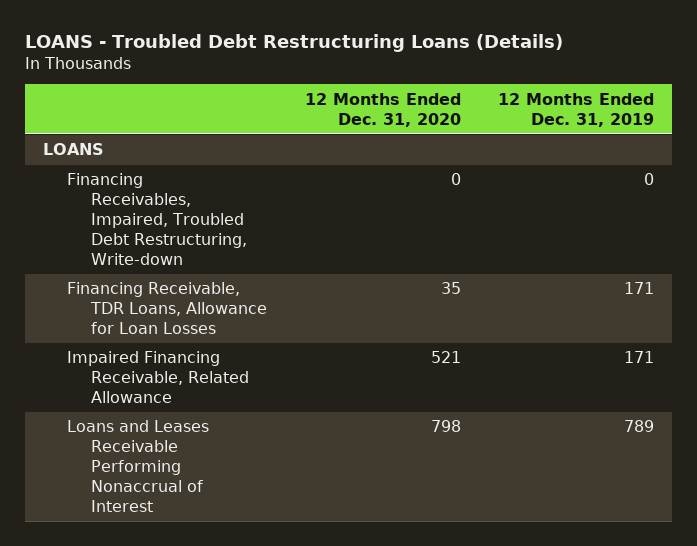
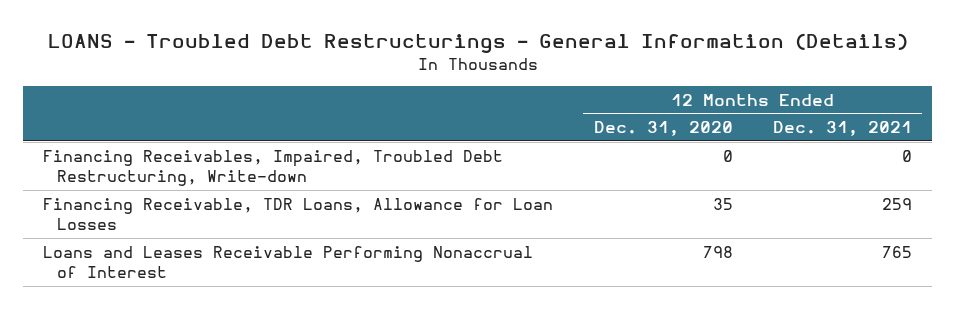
- LOANS - Troubled Debt Restructuring Loans (Details)
+ LOANS - Troubled Debt Restructurings - General Information (Details)
- | 12 Months Ended Dec. 31, 2020 | 12 Months Ended Dec. 31, 2019
+ | 12 Months Ended Dec. 31, 2020 | 12 Months Ended Dec. 31, 2021
- LOANS
- Impaired Financing Receivable, Related Allowance | 521 | 171

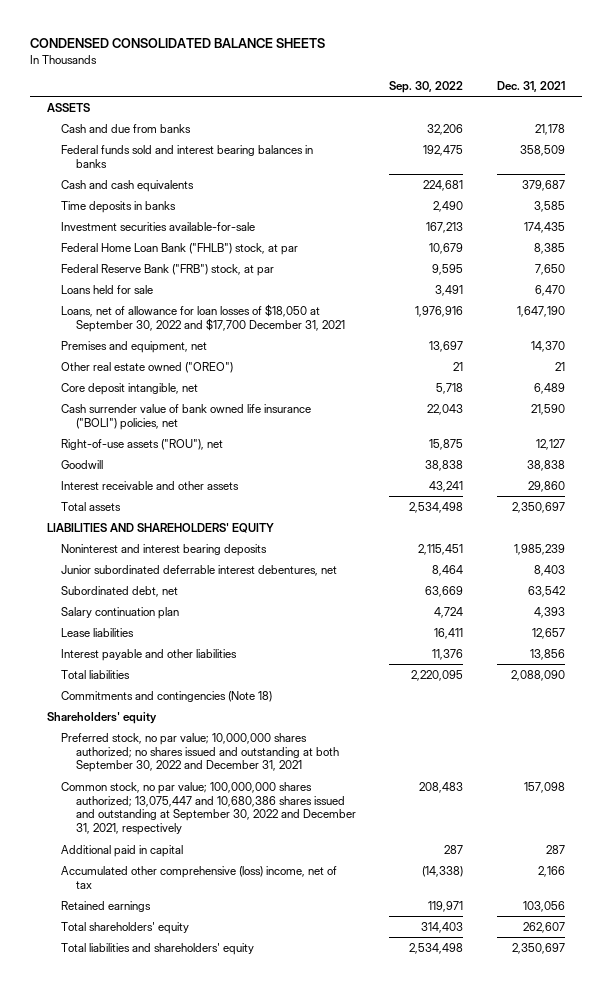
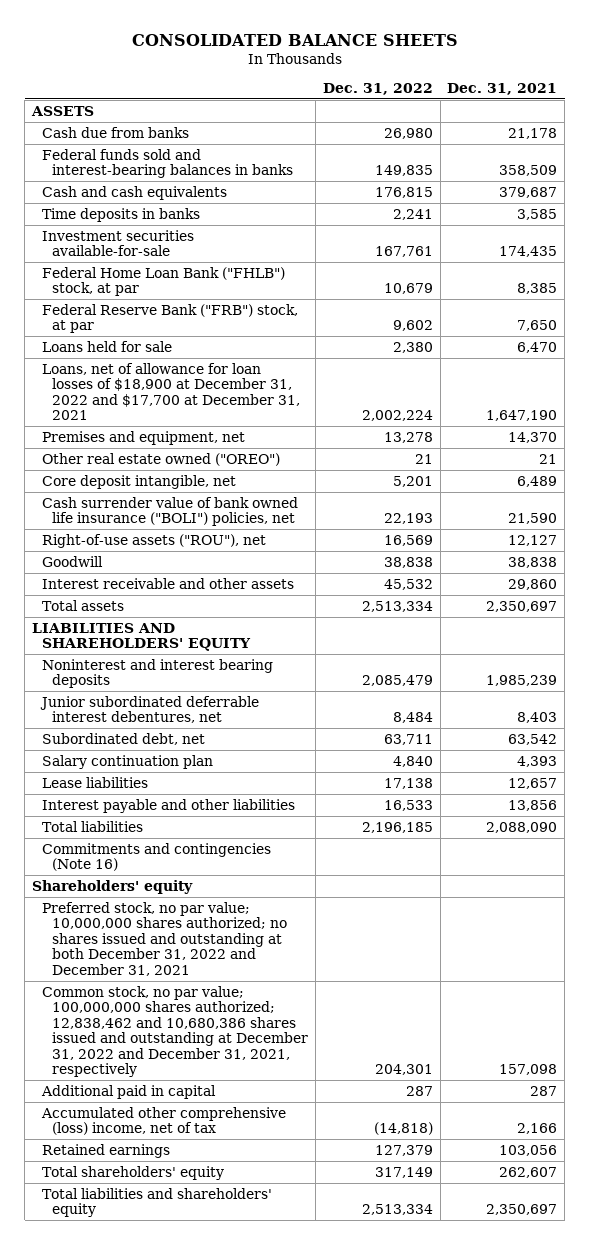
- CONDENSED CONSOLIDATED BALANCE SHEETS
+ CONSOLIDATED BALANCE SHEETS
- | Sep. 30, 2022 | Dec. 31, 2021
+ | Dec. 31, 2022 | Dec. 31, 2021
- Cash and due from banks | 32,206 | 21,178
- Federal funds sold and interest bearing balances in banks | 192,475 | 358,509
+ Cash due from banks | 26,980 | 21,178
+ Federal funds sold and interest-bearing balances in banks | 149,835 | 358,509
- Loans, net of allowance for loan losses of $18,050 at September 30, 2022 and $17,700 December 31, 2021 | 1,976,916 | 1,647,190
+ Loans, net of allowance for loan losses of $18,900 at December 31, 2022 and $17,700 at December 31, 2021 | 2,002,224 | 1,647,190
- Commitments and contingencies (Note 18)
+ Commitments and contingencies (Note 16)
- Preferred stock, no par value; 10,000,000 shares authorized; no shares issued and outstanding at both September 30, 2022 and December 31, 2021
- Common stock, no par value; 100,000,000 shares authorized; 13,075,447 and 10,680,386 shares issued and outstanding at September 30, 2022 and December 31, 2021, respectively | 208,483 | 157,098
+ Preferred stock, no par value; 10,000,000 shares authorized; no shares issued and outstanding at both December 31, 2022 and December 31, 2021
+ Common stock, no par value; 100,000,000 shares authorized; 12,838,462 and 10,680,386 shares issued and outstanding at December 31, 2022 and December 31, 2021, respectively | 204,301 | 157,098

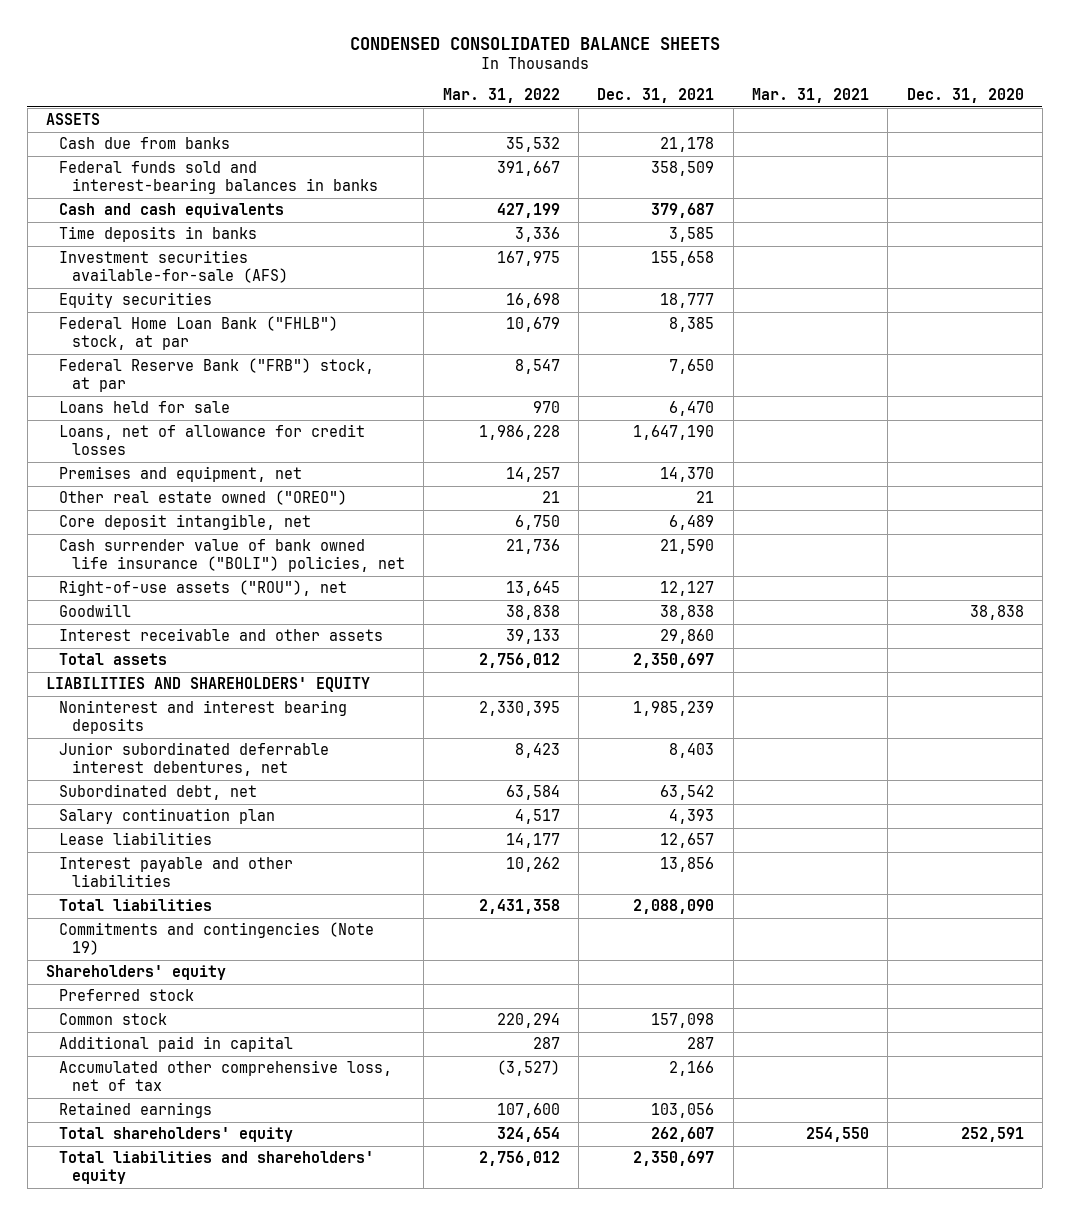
- CONSOLIDATED BALANCE SHEETS
+ CONDENSED CONSOLIDATED BALANCE SHEETS
- | Dec. 31, 2022 | Dec. 31, 2021
+ | Mar. 31, 2022 | Dec. 31, 2021 | Mar. 31, 2021 | Dec. 31, 2020
- Investment securities available-for-sale | 167,761 | 174,435
+ Investment securities available-for-sale (AFS) | 167,975 | 155,658 | |
+ Equity securities | 16,698 | 18,777 | |
- Loans, net of allowance for loan losses of $18,900 at December 31, 2022 and $17,700 at December 31, 2021 | 2,002,224 | 1,647,190
+ Loans, net of allowance for credit losses | 1,986,228 | 1,647,190 | |
- Commitments and contingencies (Note 16)
+ Commitments and contingencies (Note 19)
- Preferred stock, no par value; 10,000,000 shares authorized; no shares issued and outstanding at both December 31, 2022 and December 31, 2021
- Common stock, no par value; 100,000,000 shares authorized; 12,838,462 and 10,680,386 shares issued and outstanding at December 31, 2022 and December 31, 2021, respectively | 204,301 | 157,098
+ Preferred stock
+ Common stock | 220,294 | 157,098 | |
- Accumulated other comprehensive (loss) income, net of tax | (14,818) | 2,166
+ Accumulated other comprehensive loss, net of tax | (3,527) | 2,166 | |

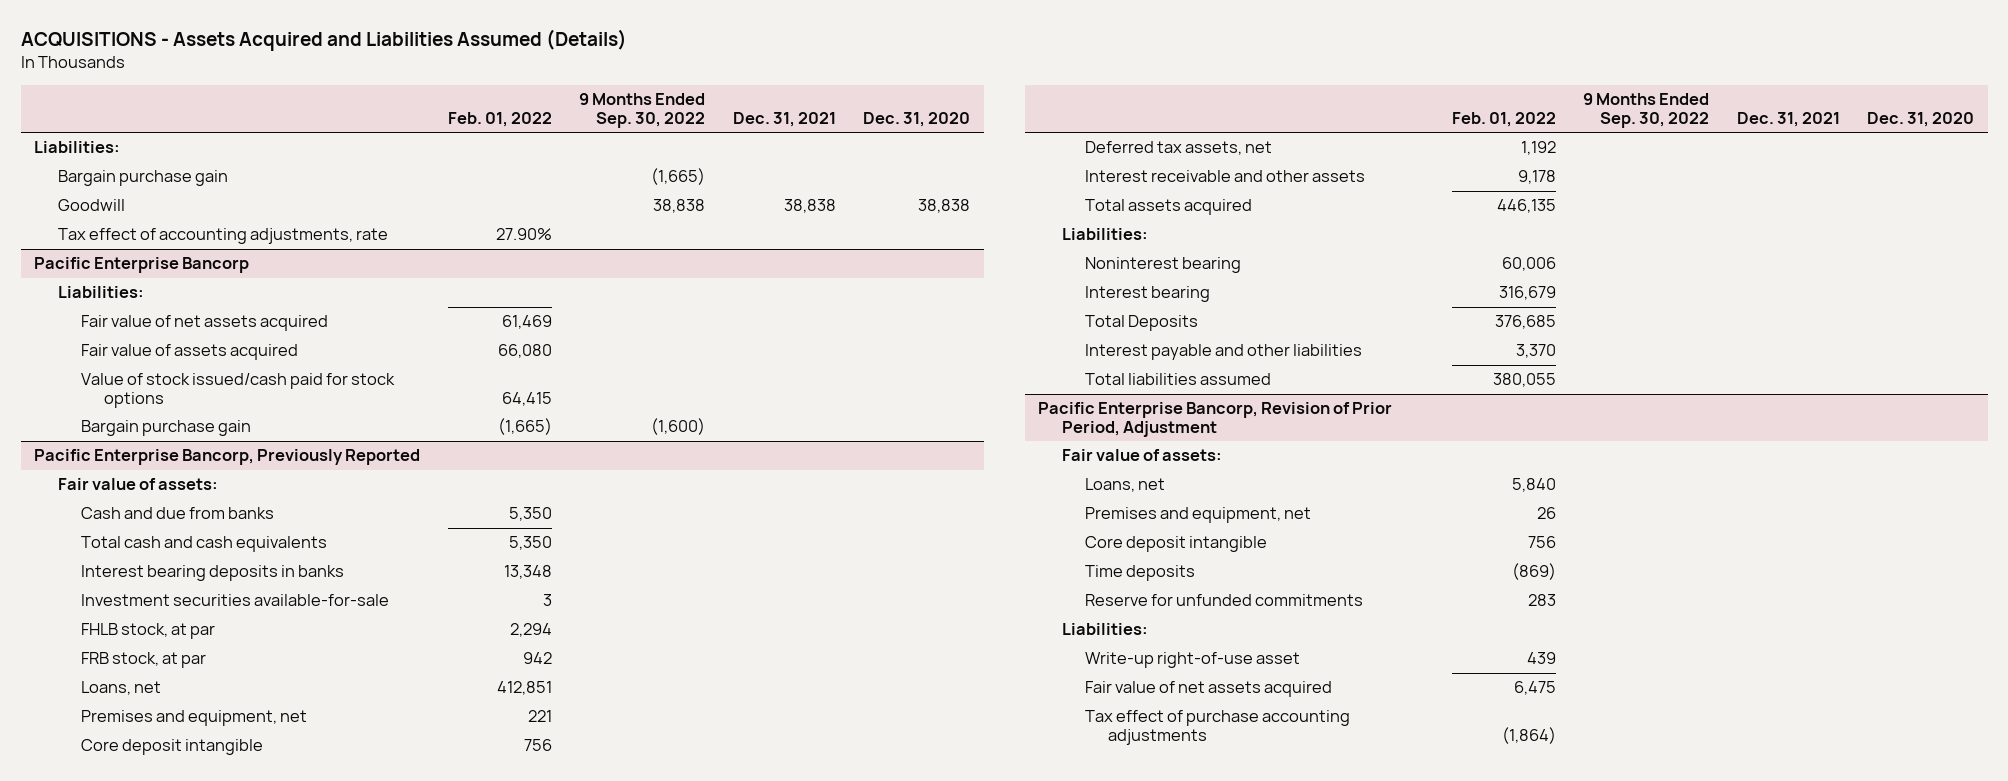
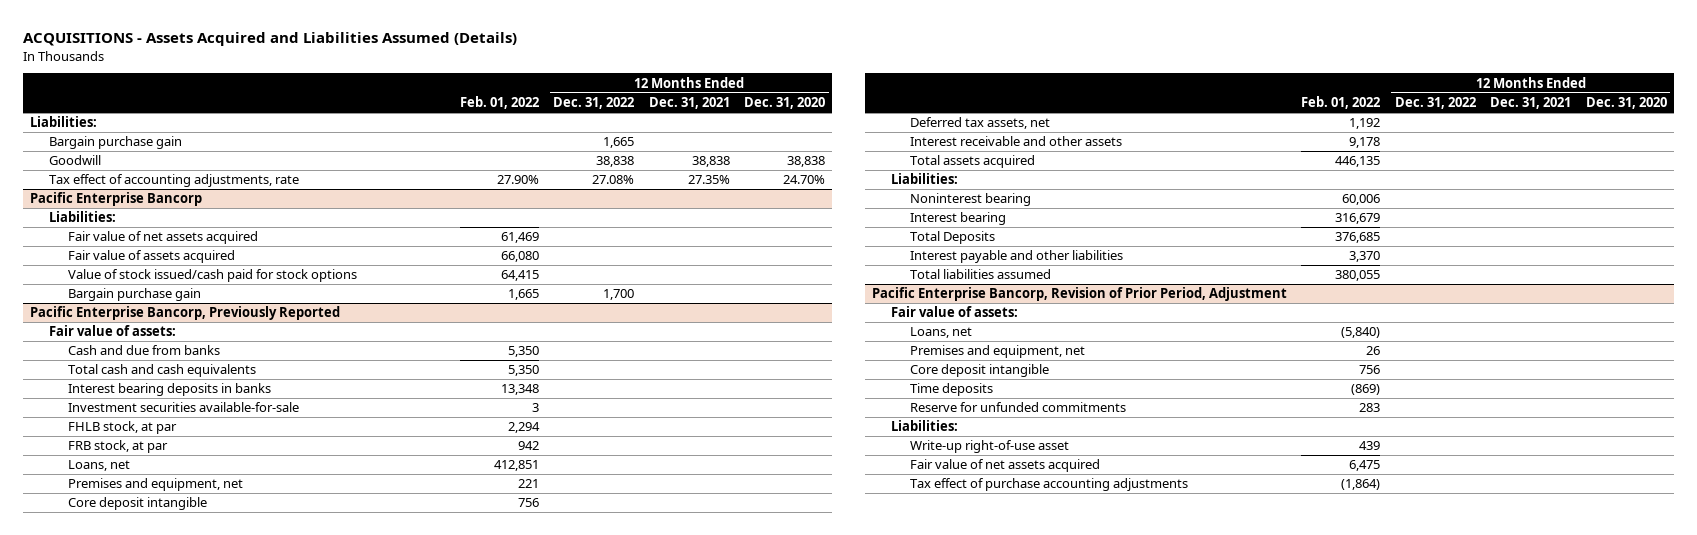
- | Feb. 01, 2022 | 9 Months Ended Sep. 30, 2022 | Dec. 31, 2021 | Dec. 31, 2020
+ | Feb. 01, 2022 | 12 Months Ended Dec. 31, 2022 | 12 Months Ended Dec. 31, 2021 | 12 Months Ended Dec. 31, 2020
@ Pacific Enterprise Bancorp
- Bargain purchase gain | (1,665) | (1,600) | |
+ Bargain purchase gain | 1,665 | 1,700 | |
@ Pacific Enterprise Bancorp, Revision of Prior Period, Adjustment
- Loans, net | 5,840 | | |
+ Loans, net | (5,840) | | |

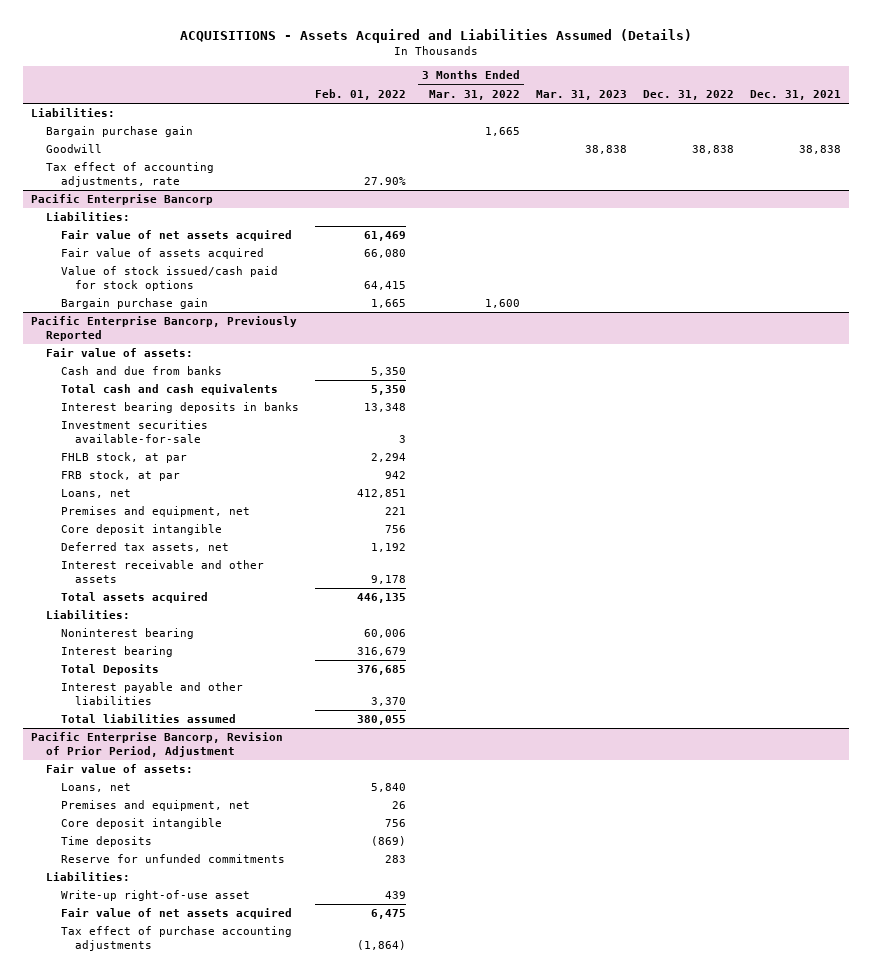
- | Feb. 01, 2022 | 12 Months Ended Dec. 31, 2022 | 12 Months Ended Dec. 31, 2021 | 12 Months Ended Dec. 31, 2020
+ | Feb. 01, 2022 | 3 Months Ended Mar. 31, 2022 | Mar. 31, 2023 | Dec. 31, 2022 | Dec. 31, 2021
@ Pacific Enterprise Bancorp, Revision of Prior Period, Adjustment
- Loans, net | (5,840) | | |
+ Loans, net | 5,840 | | | |

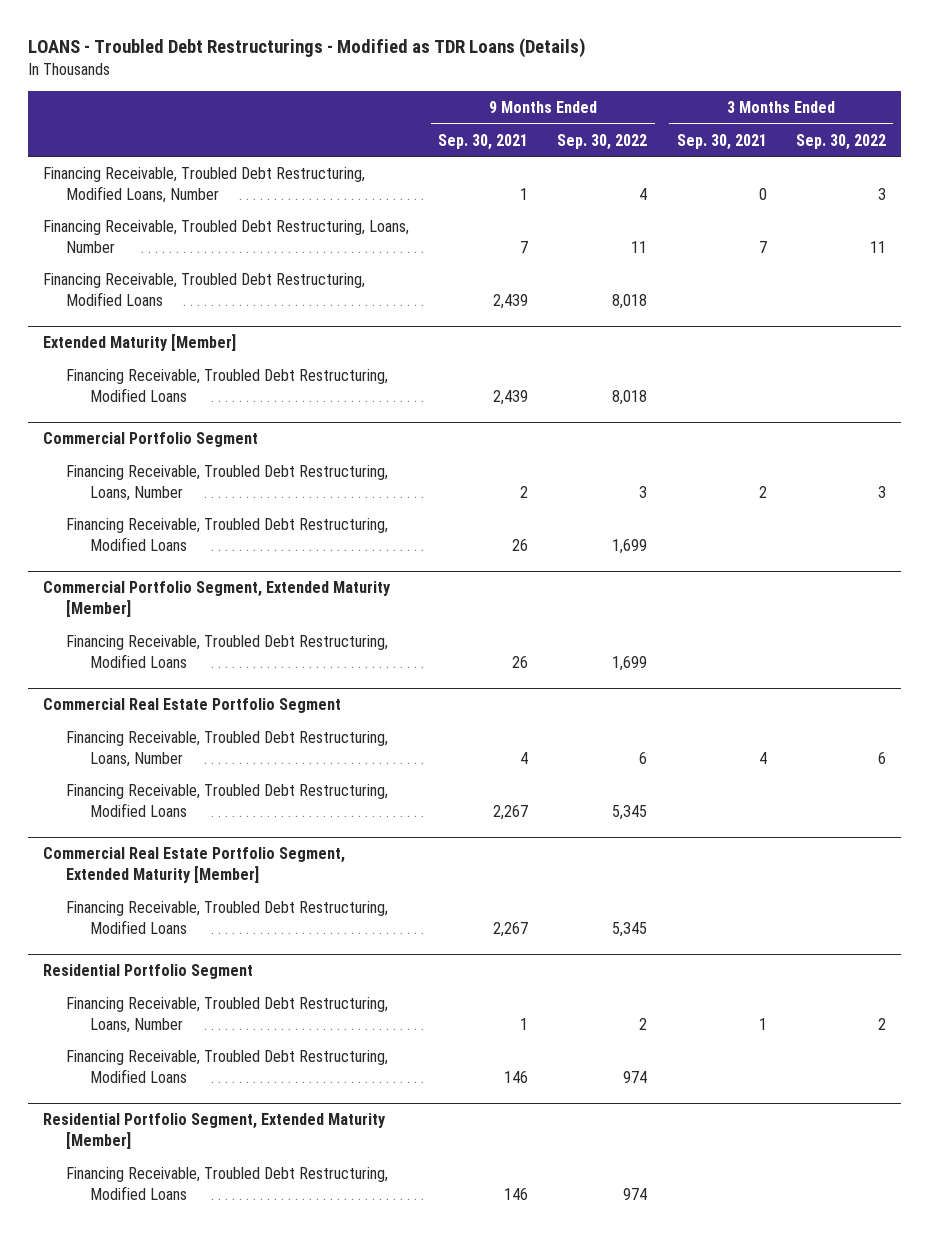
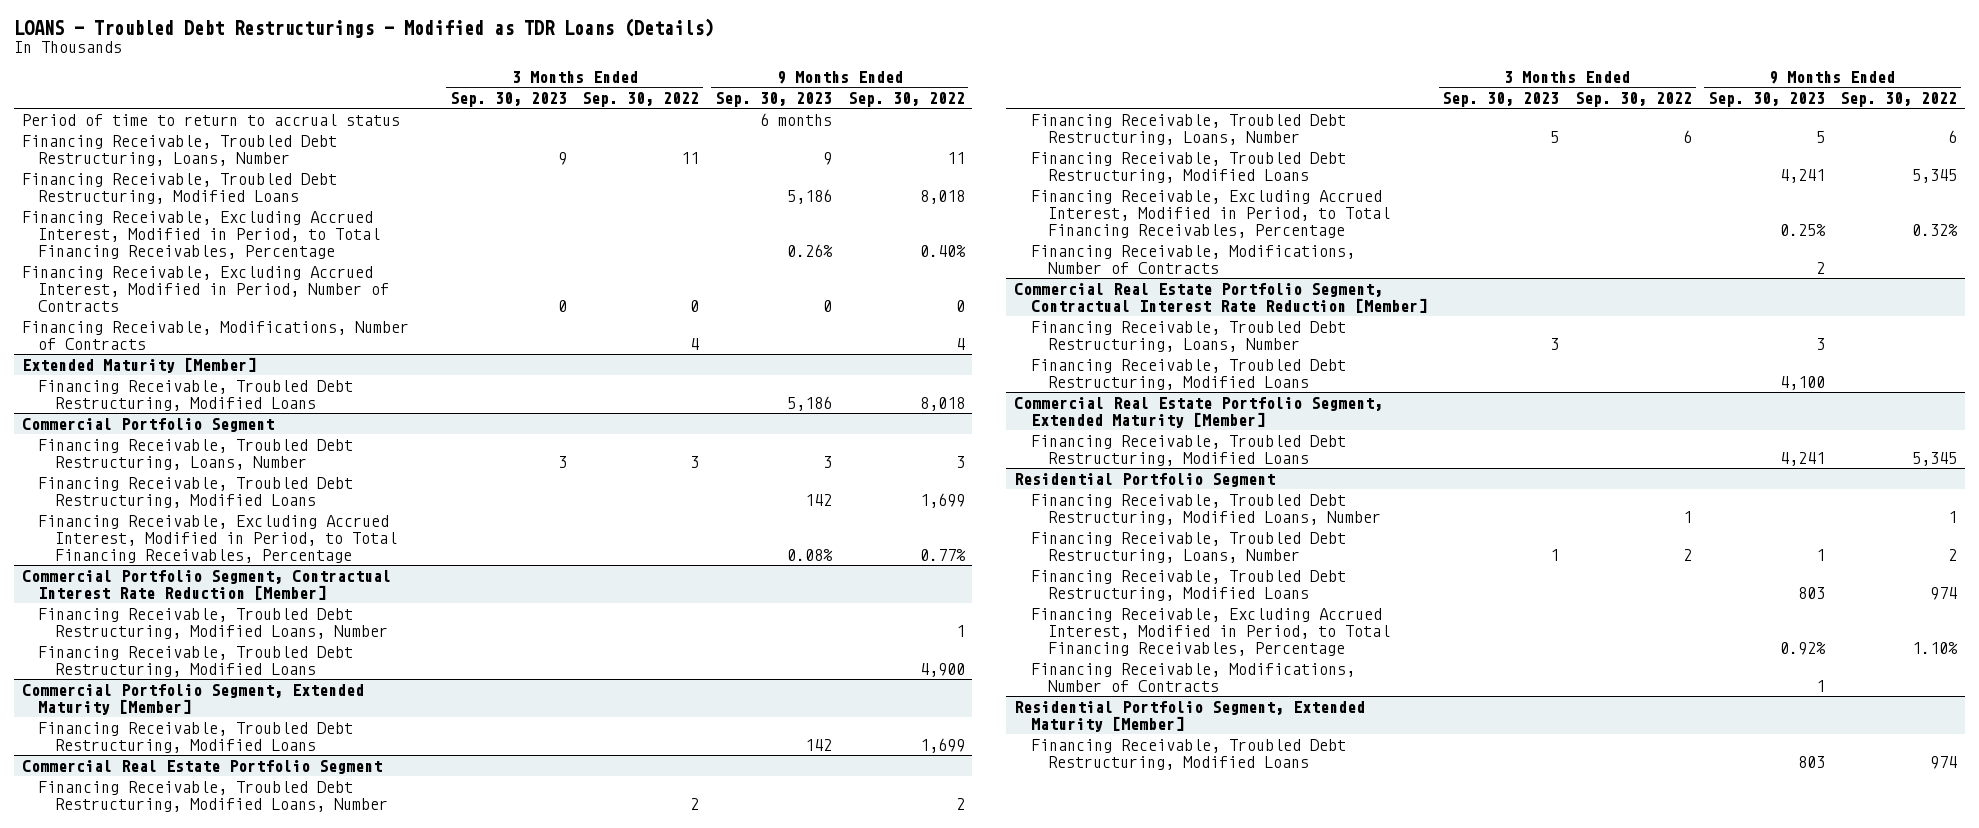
- | 9 Months Ended Sep. 30, 2021 | 9 Months Ended Sep. 30, 2022 | 3 Months Ended Sep. 30, 2021 | 3 Months Ended Sep. 30, 2022
+ | 3 Months Ended Sep. 30, 2023 | 3 Months Ended Sep. 30, 2022 | 9 Months Ended Sep. 30, 2023 | 9 Months Ended Sep. 30, 2022
- Financing Receivable, Troubled Debt Restructuring, Modified Loans, Number | 1 | 4 | 0 | 3
+ Period of time to return to accrual status | | | 6 months |
+ Financing Receivable, Excluding Accrued Interest, Modified in Period, to Total Financing Receivables, Percentage | | | 0.26% | 0.40%
+ Financing Receivable, Excluding Accrued Interest, Modified in Period, Number of Contracts | 0 | 0 | 0 | 0
+ Financing Receivable, Modifications, Number of Contracts | | 4 | | 4
@ Commercial Portfolio Segment
+ Financing Receivable, Excluding Accrued Interest, Modified in Period, to Total Financing Receivables, Percentage | | | 0.08% | 0.77%
+ Commercial Portfolio Segment, Contractual Interest Rate Reduction [Member]
+ Financing Receivable, Troubled Debt Restructuring, Modified Loans, Number | | | | 1
+ Financing Receivable, Troubled Debt Restructuring, Modified Loans | | | | 4,900
@ Commercial Real Estate Portfolio Segment
+ Financing Receivable, Troubled Debt Restructuring, Modified Loans, Number | | 2 | | 2
+ Financing Receivable, Excluding Accrued Interest, Modified in Period, to Total Financing Receivables, Percentage | | | 0.25% | 0.32%
+ Financing Receivable, Modifications, Number of Contracts | | | 2 |
+ Commercial Real Estate Portfolio Segment, Contractual Interest Rate Reduction [Member]
+ Financing Receivable, Troubled Debt Restructuring, Loans, Number | 3 | | 3 |
+ Financing Receivable, Troubled Debt Restructuring, Modified Loans | | | 4,100 |
@ Residential Portfolio Segment
+ Financing Receivable, Troubled Debt Restructuring, Modified Loans, Number | | 1 | | 1
+ Financing Receivable, Excluding Accrued Interest, Modified in Period, to Total Financing Receivables, Percentage | | | 0.92% | 1.10%
+ Financing Receivable, Modifications, Number of Contracts | | | 1 |

